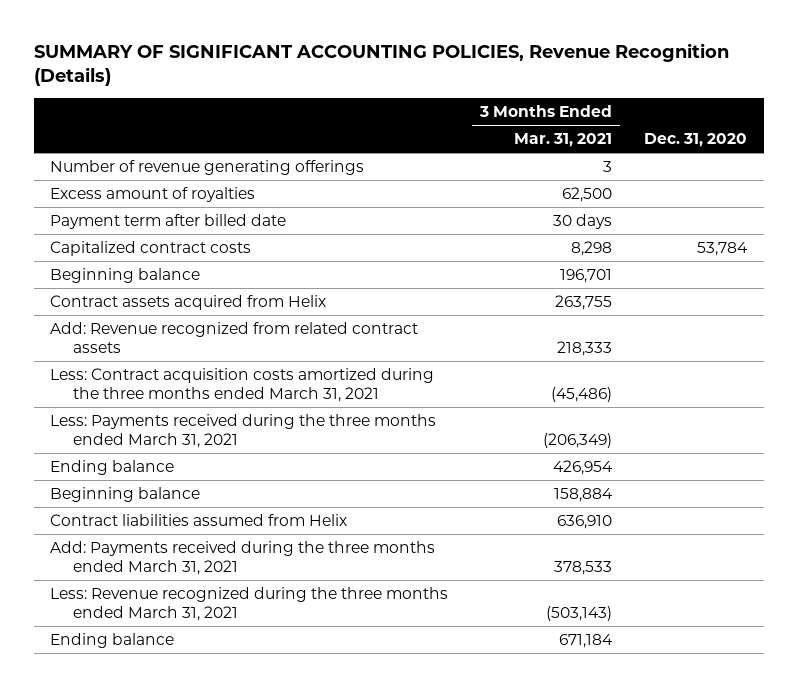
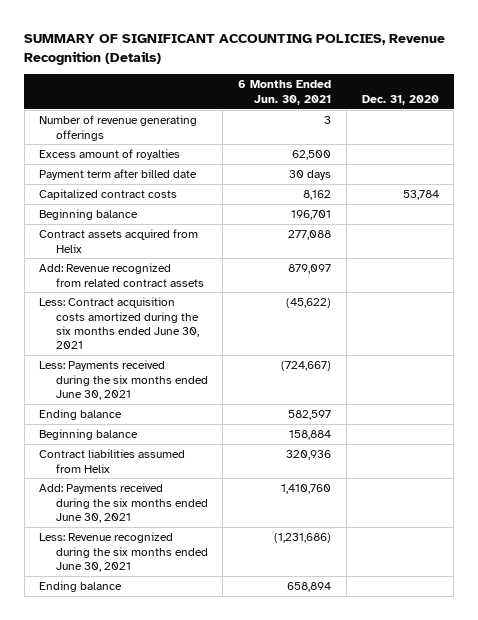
- | 3 Months Ended Mar. 31, 2021 | Dec. 31, 2020
+ | 6 Months Ended Jun. 30, 2021 | Dec. 31, 2020
- Less: Contract acquisition costs amortized during the three months ended March 31, 2021 | (45,486) |
- Less: Payments received during the three months ended March 31, 2021 | (206,349) |
+ Less: Contract acquisition costs amortized during the six months ended June 30, 2021 | (45,622) |
+ Less: Payments received during the six months ended June 30, 2021 | (724,667) |
- Add: Payments received during the three months ended March 31, 2021 | 378,533 |
- Less: Revenue recognized during the three months ended March 31, 2021 | (503,143) |
+ Add: Payments received during the six months ended June 30, 2021 | 1,410,760 |
+ Less: Revenue recognized during the six months ended June 30, 2021 | (1,231,686) |

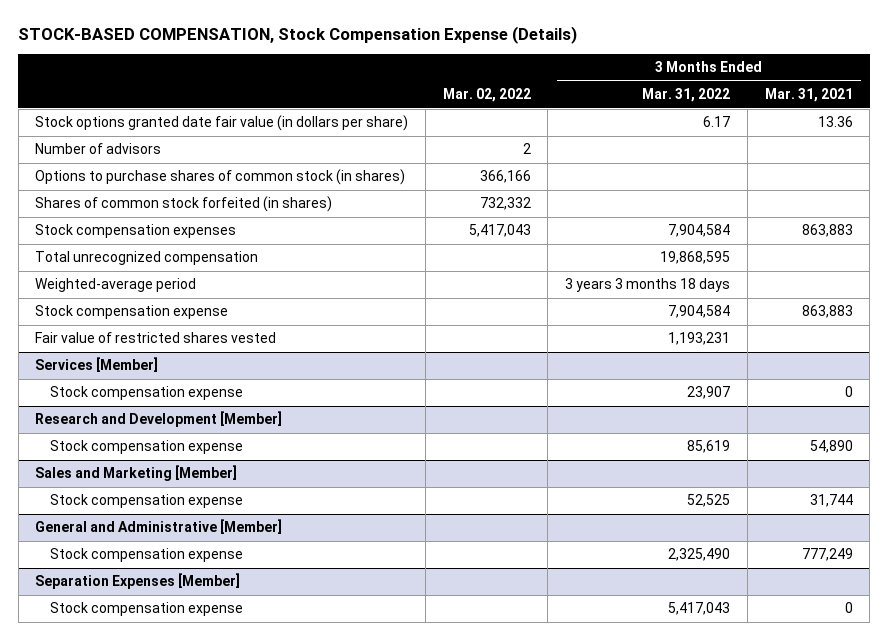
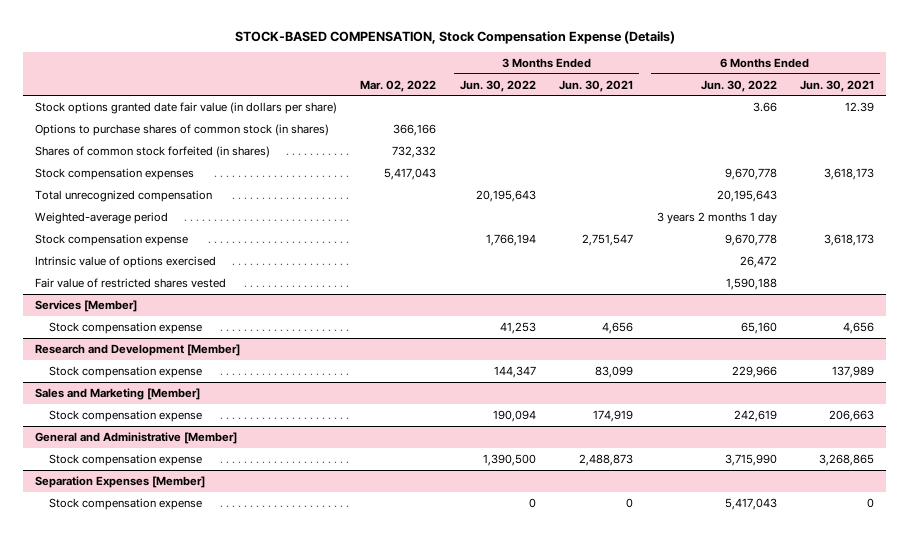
- | Mar. 02, 2022 | 3 Months Ended Mar. 31, 2022 | 3 Months Ended Mar. 31, 2021
+ | Mar. 02, 2022 | 3 Months Ended Jun. 30, 2022 | 3 Months Ended Jun. 30, 2021 | 6 Months Ended Jun. 30, 2022 | 6 Months Ended Jun. 30, 2021
- Number of advisors | 2 | |
+ Intrinsic value of options exercised | | | | 26,472 |

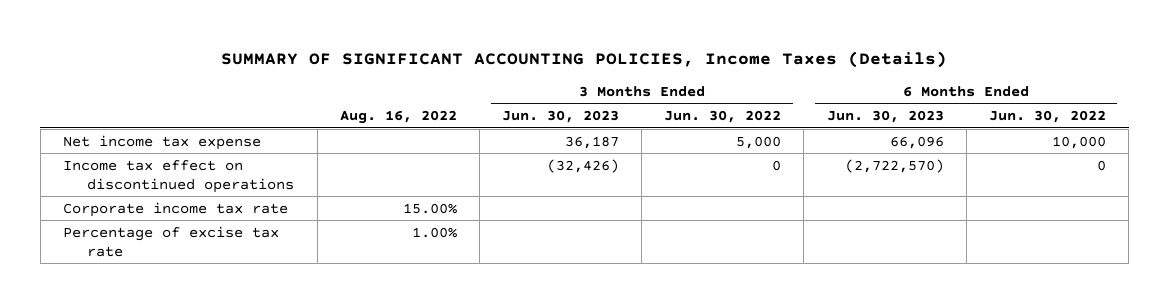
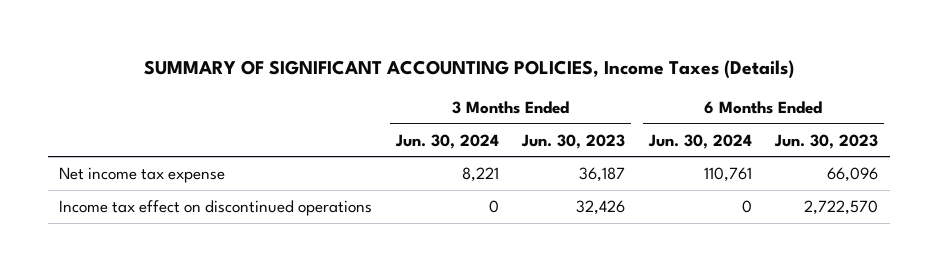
- | Aug. 16, 2022 | 3 Months Ended Jun. 30, 2023 | 3 Months Ended Jun. 30, 2022 | 6 Months Ended Jun. 30, 2023 | 6 Months Ended Jun. 30, 2022
+ | 3 Months Ended Jun. 30, 2024 | 3 Months Ended Jun. 30, 2023 | 6 Months Ended Jun. 30, 2024 | 6 Months Ended Jun. 30, 2023
- Income tax effect on discontinued operations | | (32,426) | 0 | (2,722,570) | 0
- Corporate income tax rate | 15.00% | | | |
- Percentage of excise tax rate | 1.00% | | | |
+ Income tax effect on discontinued operations | 0 | 32,426 | 0 | 2,722,570

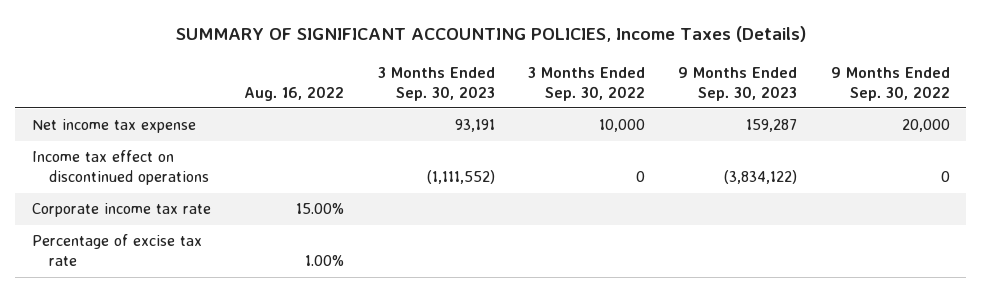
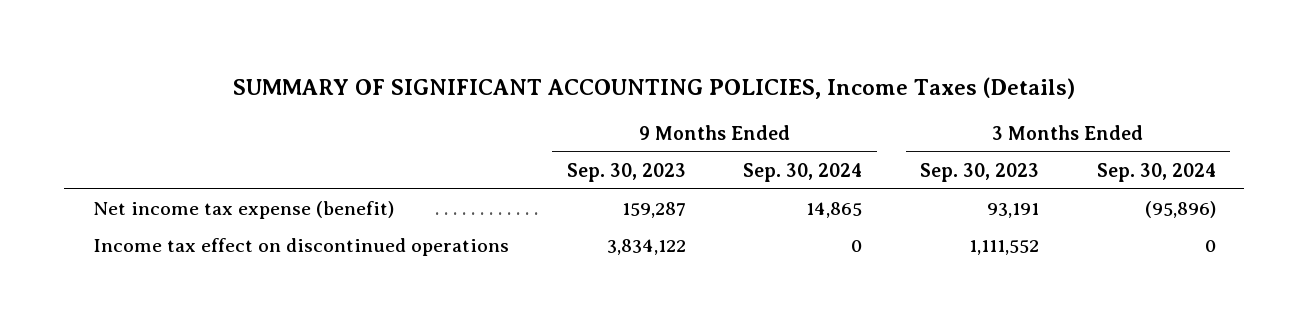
- | Aug. 16, 2022 | 3 Months Ended Sep. 30, 2023 | 3 Months Ended Sep. 30, 2022 | 9 Months Ended Sep. 30, 2023 | 9 Months Ended Sep. 30, 2022
+ | 9 Months Ended Sep. 30, 2023 | 9 Months Ended Sep. 30, 2024 | 3 Months Ended Sep. 30, 2023 | 3 Months Ended Sep. 30, 2024
- Net income tax expense | | 93,191 | 10,000 | 159,287 | 20,000
- Income tax effect on discontinued operations | | (1,111,552) | 0 | (3,834,122) | 0
- Corporate income tax rate | 15.00% | | | |
- Percentage of excise tax rate | 1.00% | | | |
+ Net income tax expense (benefit) | 159,287 | 14,865 | 93,191 | (95,896)
+ Income tax effect on discontinued operations | 3,834,122 | 0 | 1,111,552 | 0

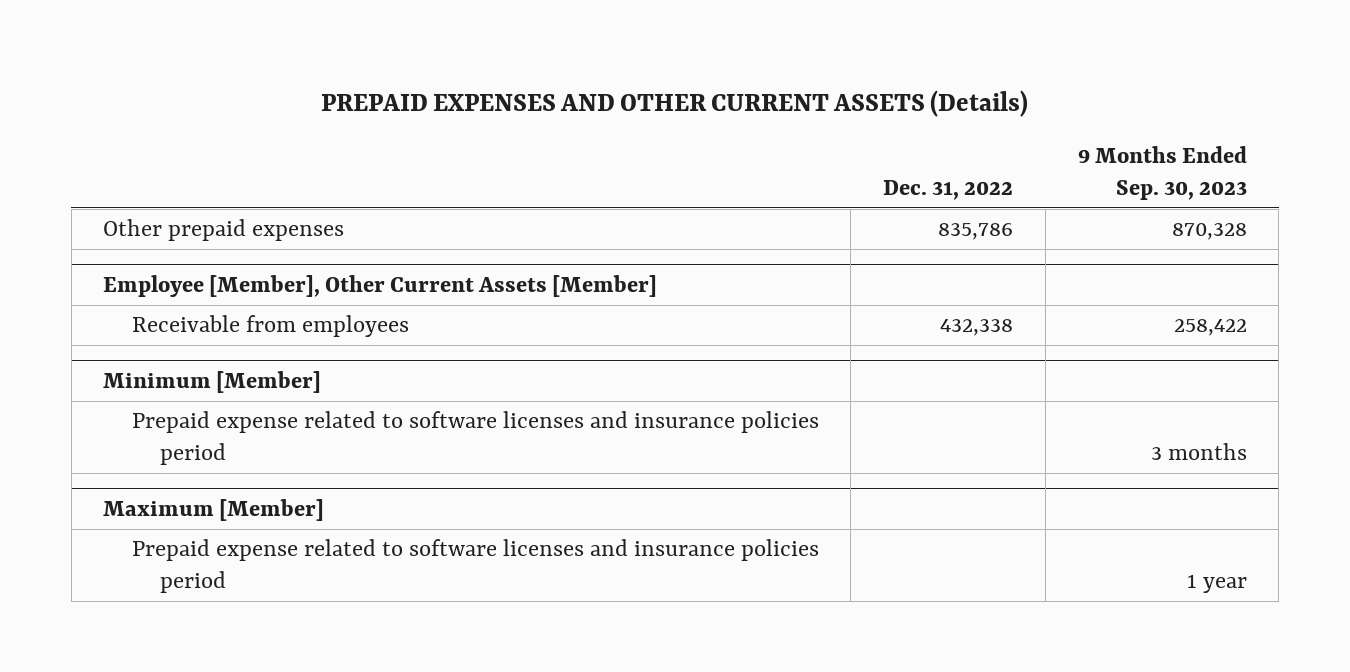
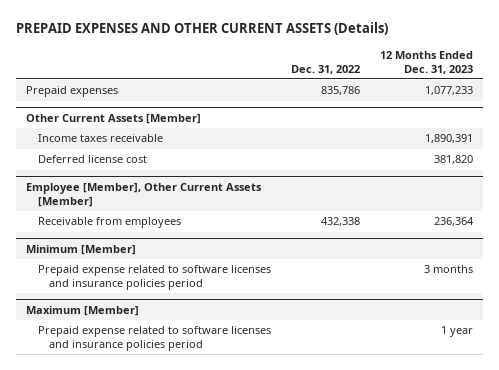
- | Dec. 31, 2022 | 9 Months Ended Sep. 30, 2023
+ | Dec. 31, 2022 | 12 Months Ended Dec. 31, 2023
- Other prepaid expenses | 835,786 | 870,328
+ Prepaid expenses | 835,786 | 1,077,233
+ Other Current Assets [Member]
+ Income taxes receivable | | 1,890,391
+ Deferred license cost | | 381,820

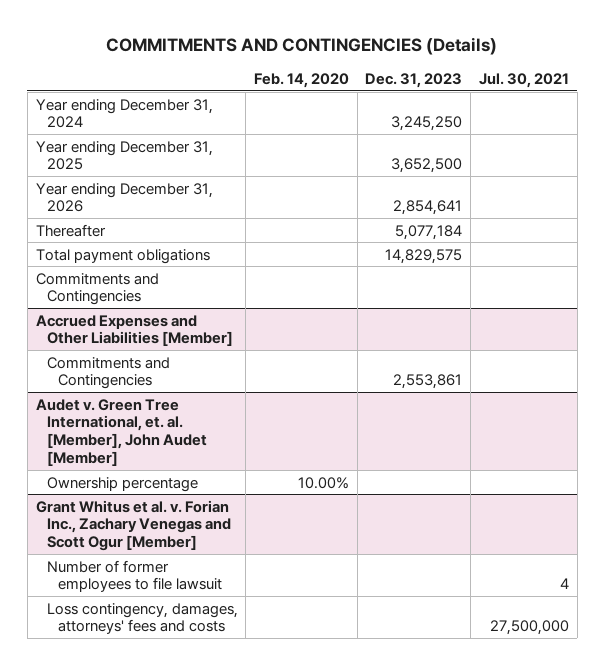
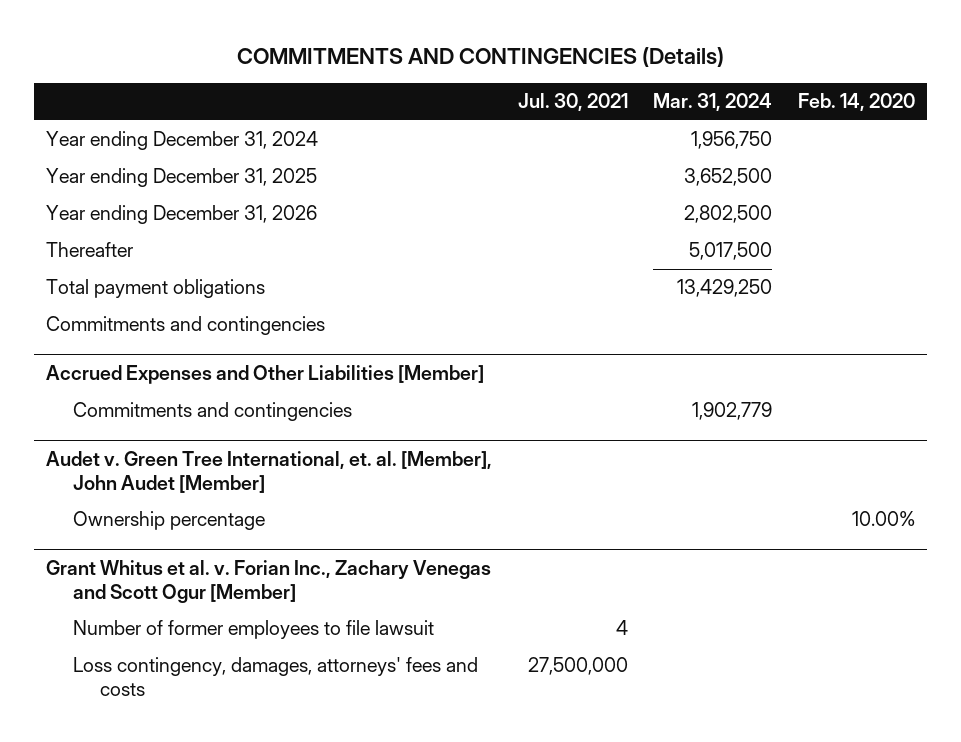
- | Feb. 14, 2020 | Dec. 31, 2023 | Jul. 30, 2021
+ | Jul. 30, 2021 | Mar. 31, 2024 | Feb. 14, 2020
- Commitments and Contingencies
+ Commitments and contingencies
@ Accrued Expenses and Other Liabilities [Member]
- Commitments and Contingencies | | 2,553,861 |
+ Commitments and contingencies | | 1,902,779 |

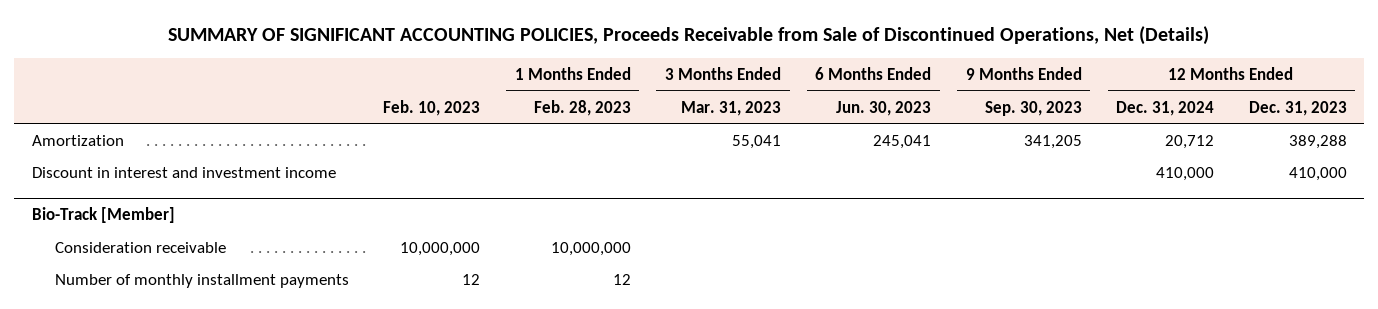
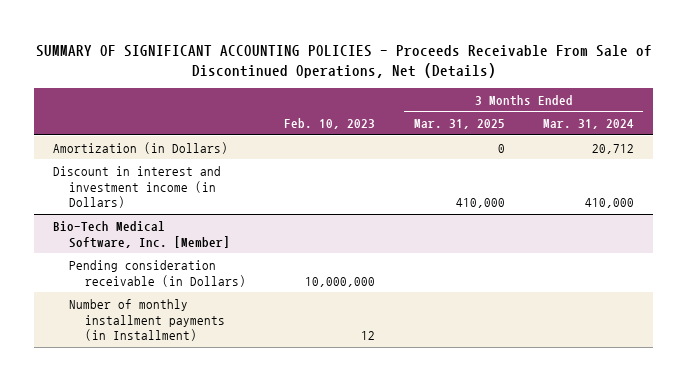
- SUMMARY OF SIGNIFICANT ACCOUNTING POLICIES, Proceeds Receivable from Sale of Discontinued Operations, Net (Details)
+ SUMMARY OF SIGNIFICANT ACCOUNTING POLICIES - Proceeds Receivable From Sale of Discontinued Operations, Net (Details)
- | Feb. 10, 2023 | 1 Months Ended Feb. 28, 2023 | 3 Months Ended Mar. 31, 2023 | 6 Months Ended Jun. 30, 2023 | 9 Months Ended Sep. 30, 2023 | 12 Months Ended Dec. 31, 2024 | 12 Months Ended Dec. 31, 2023
+ | Feb. 10, 2023 | 3 Months Ended Mar. 31, 2025 | 3 Months Ended Mar. 31, 2024
- Amortization | | | 55,041 | 245,041 | 341,205 | 20,712 | 389,288
- Discount in interest and investment income | | | | | | 410,000 | 410,000
- Bio-Track [Member]
- Consideration receivable | 10,000,000 | 10,000,000 | | | | |
- Number of monthly installment payments | 12 | 12 | | | | |
+ Amortization (in Dollars) | | 0 | 20,712
+ Discount in interest and investment income (in Dollars) | | 410,000 | 410,000
+ Bio-Tech Medical Software, Inc. [Member]
+ Pending consideration receivable (in Dollars) | 10,000,000 | |
+ Number of monthly installment payments (in Installment) | 12 | |

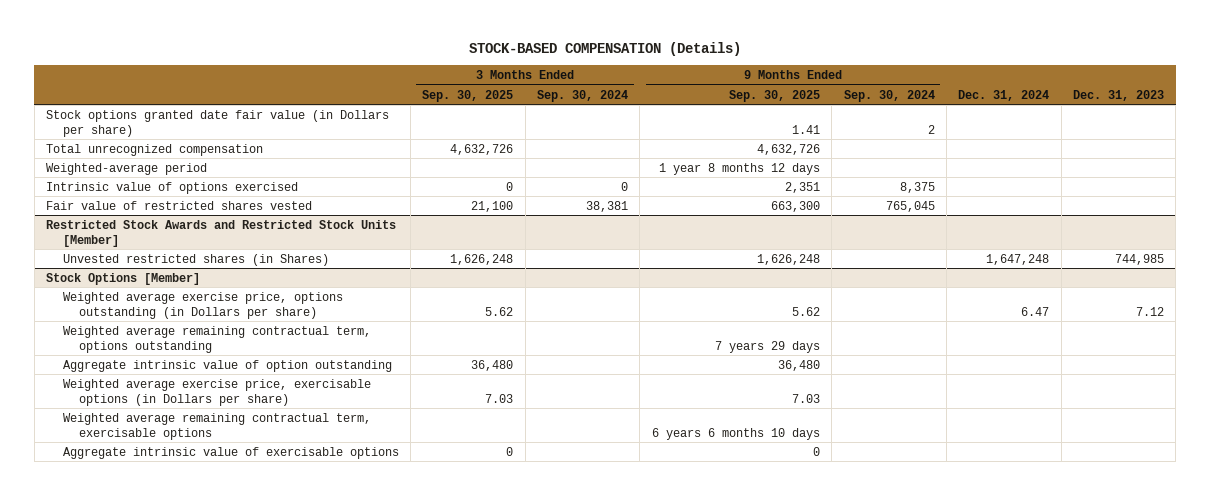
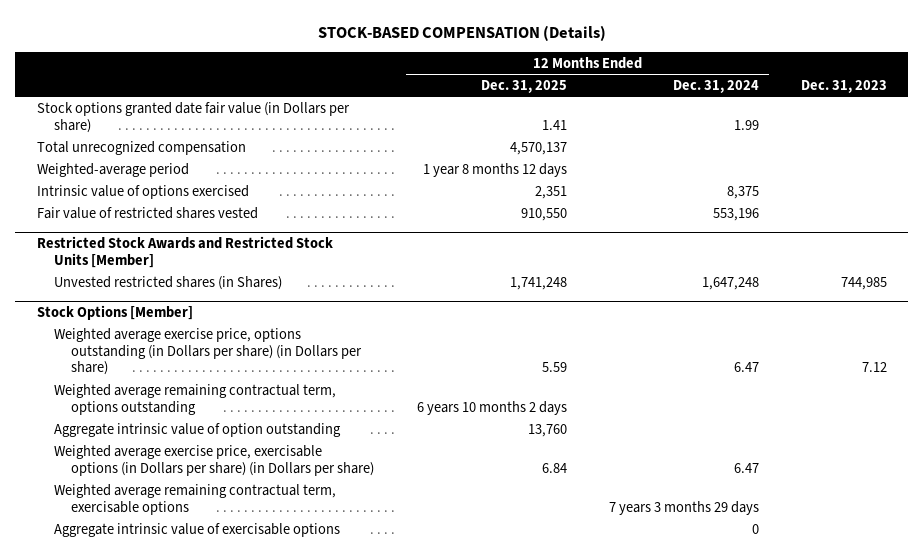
- | 3 Months Ended Sep. 30, 2025 | 3 Months Ended Sep. 30, 2024 | 9 Months Ended Sep. 30, 2025 | 9 Months Ended Sep. 30, 2024 | Dec. 31, 2024 | Dec. 31, 2023
+ | 12 Months Ended Dec. 31, 2025 | 12 Months Ended Dec. 31, 2024 | Dec. 31, 2023
@ Stock Options [Member]
- Weighted average exercise price, options outstanding (in Dollars per share) | 5.62 | | 5.62 | | 6.47 | 7.12
+ Weighted average exercise price, options outstanding (in Dollars per share) (in Dollars per share) | 5.59 | 6.47 | 7.12
- Weighted average exercise price, exercisable options (in Dollars per share) | 7.03 | | 7.03 | | |
+ Weighted average exercise price, exercisable options (in Dollars per share) (in Dollars per share) | 6.84 | 6.47 |

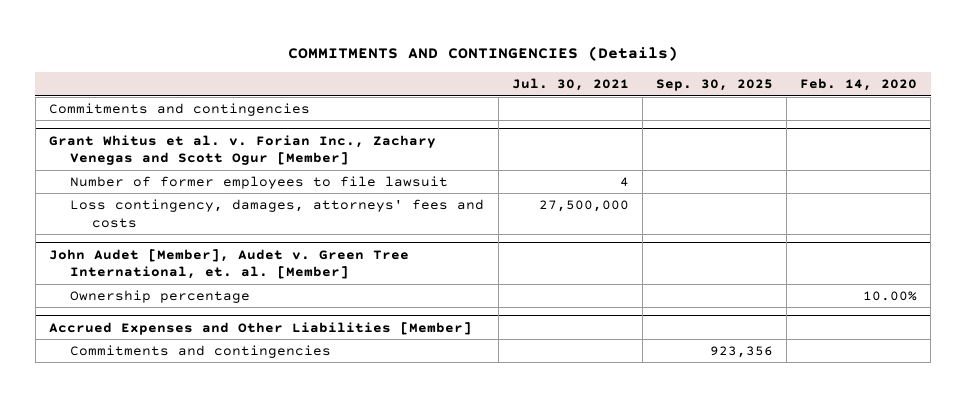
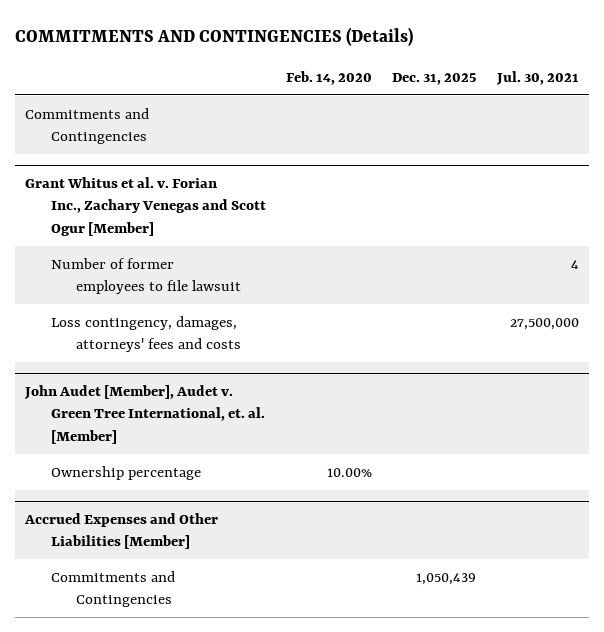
- | Jul. 30, 2021 | Sep. 30, 2025 | Feb. 14, 2020
+ | Feb. 14, 2020 | Dec. 31, 2025 | Jul. 30, 2021
- Commitments and contingencies
+ Commitments and Contingencies
@ Accrued Expenses and Other Liabilities [Member]
- Commitments and contingencies | | 923,356 |
+ Commitments and Contingencies | | 1,050,439 |

